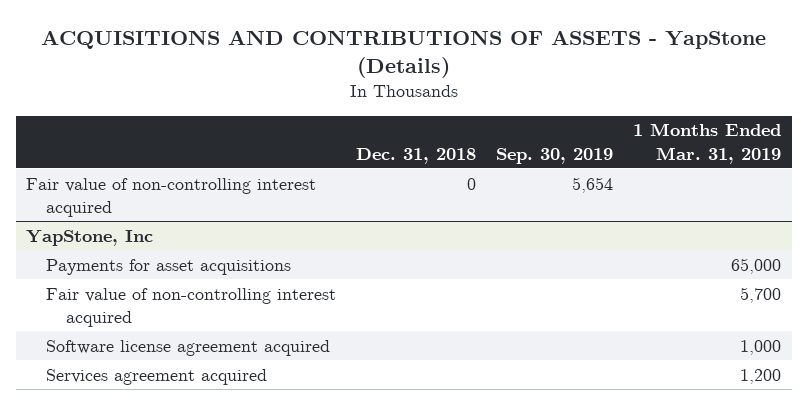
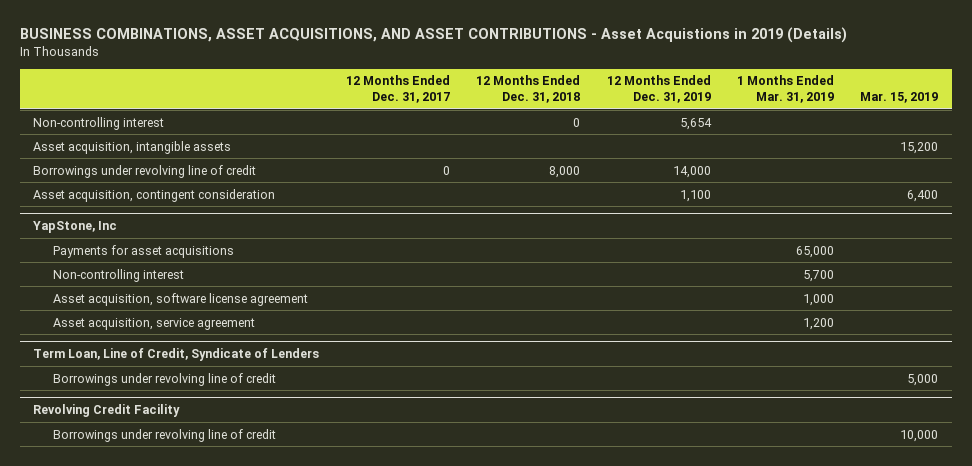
- ACQUISITIONS AND CONTRIBUTIONS OF ASSETS - YapStone (Details)
+ BUSINESS COMBINATIONS, ASSET ACQUISITIONS, AND ASSET CONTRIBUTIONS - Asset Acquistions in 2019 (Details)
- | Dec. 31, 2018 | Sep. 30, 2019 | 1 Months Ended Mar. 31, 2019
+ | 12 Months Ended Dec. 31, 2017 | 12 Months Ended Dec. 31, 2018 | 12 Months Ended Dec. 31, 2019 | 1 Months Ended Mar. 31, 2019 | Mar. 15, 2019
- Fair value of non-controlling interest acquired | 0 | 5,654 |
+ Non-controlling interest | | 0 | 5,654 | |
+ Asset acquisition, intangible assets | | | | | 15,200
+ Borrowings under revolving line of credit | 0 | 8,000 | 14,000 | |
+ Asset acquisition, contingent consideration | | | 1,100 | | 6,400
@ YapStone, Inc
- Fair value of non-controlling interest acquired | | | 5,700
- Software license agreement acquired | | | 1,000
- Services agreement acquired | | | 1,200
+ Non-controlling interest | | | | 5,700 |
+ Asset acquisition, software license agreement | | | | 1,000 |
+ Asset acquisition, service agreement | | | | 1,200 |
+ Term Loan, Line of Credit, Syndicate of Lenders
+ Borrowings under revolving line of credit | | | | | 5,000
+ Revolving Credit Facility
+ Borrowings under revolving line of credit | | | | | 10,000

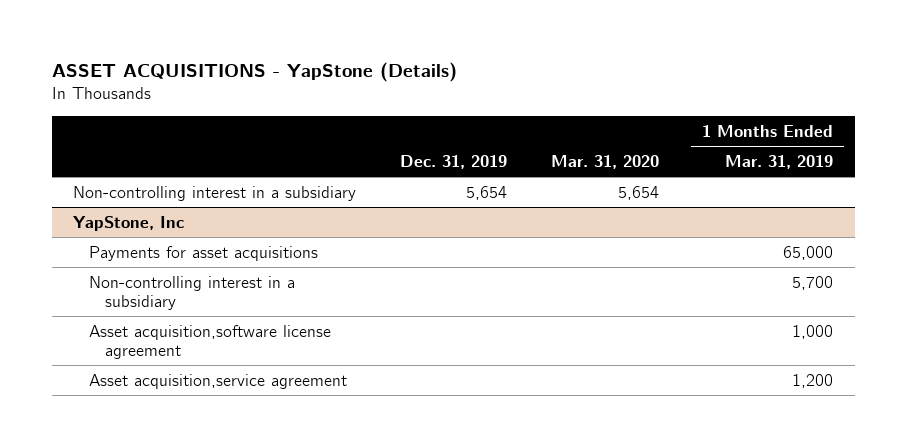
- BUSINESS COMBINATIONS, ASSET ACQUISITIONS, AND ASSET CONTRIBUTIONS - Asset Acquistions in 2019 (Details)
+ ASSET ACQUISITIONS - YapStone (Details)
- | 12 Months Ended Dec. 31, 2017 | 12 Months Ended Dec. 31, 2018 | 12 Months Ended Dec. 31, 2019 | 1 Months Ended Mar. 31, 2019 | Mar. 15, 2019
+ | Dec. 31, 2019 | Mar. 31, 2020 | 1 Months Ended Mar. 31, 2019
- Non-controlling interest | | 0 | 5,654 | |
- Asset acquisition, intangible assets | | | | | 15,200
- Borrowings under revolving line of credit | 0 | 8,000 | 14,000 | |
- Asset acquisition, contingent consideration | | | 1,100 | | 6,400
+ Non-controlling interest in a subsidiary | 5,654 | 5,654 |
@ YapStone, Inc
- Non-controlling interest | | | | 5,700 |
- Asset acquisition, software license agreement | | | | 1,000 |
- Asset acquisition, service agreement | | | | 1,200 |
- Term Loan, Line of Credit, Syndicate of Lenders
- Borrowings under revolving line of credit | | | | | 5,000
- Revolving Credit Facility
- Borrowings under revolving line of credit | | | | | 10,000
@ YapStone, Inc
+ Non-controlling interest in a subsidiary | | | 5,700
+ Asset acquisition,software license agreement | | | 1,000
+ Asset acquisition,service agreement | | | 1,200

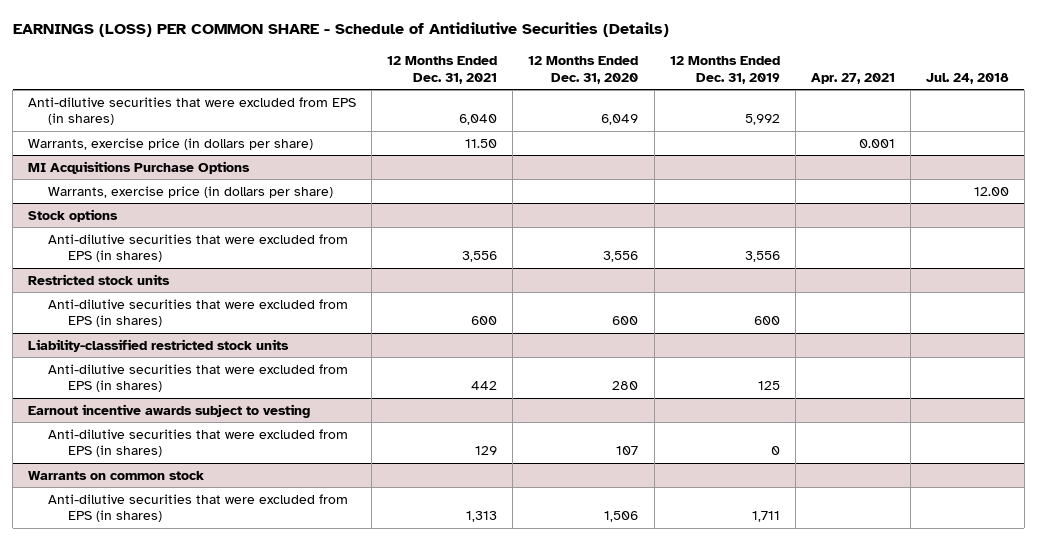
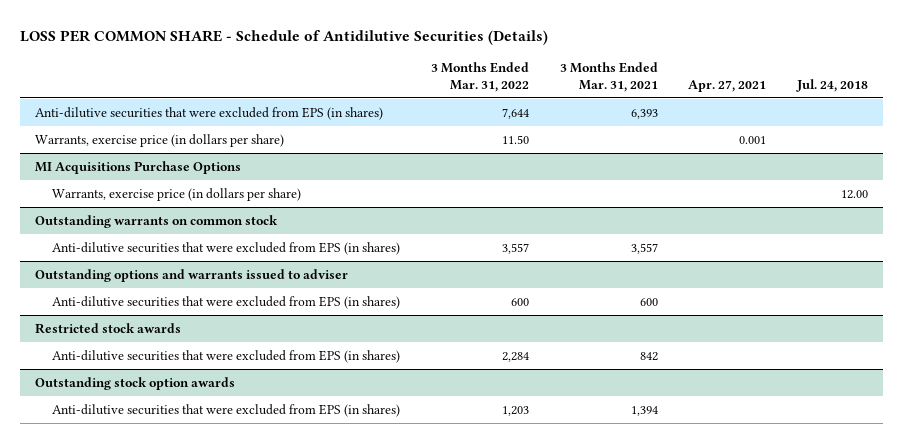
- EARNINGS (LOSS) PER COMMON SHARE - Schedule of Antidilutive Securities (Details)
+ LOSS PER COMMON SHARE - Schedule of Antidilutive Securities (Details)
- | 12 Months Ended Dec. 31, 2021 | 12 Months Ended Dec. 31, 2020 | 12 Months Ended Dec. 31, 2019 | Apr. 27, 2021 | Jul. 24, 2018
+ | 3 Months Ended Mar. 31, 2022 | 3 Months Ended Mar. 31, 2021 | Apr. 27, 2021 | Jul. 24, 2018
- Stock options
+ Outstanding warrants on common stock
- Restricted stock units
+ Outstanding options and warrants issued to adviser
- Liability-classified restricted stock units
+ Restricted stock awards
- Earnout incentive awards subject to vesting
- Anti-dilutive securities that were excluded from EPS (in shares) | 129 | 107 | 0 | |
- Warrants on common stock
+ Outstanding stock option awards

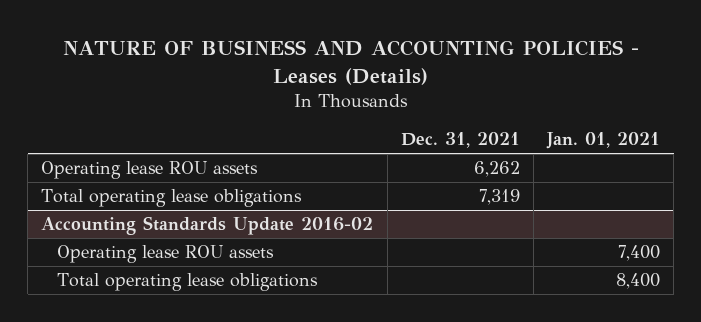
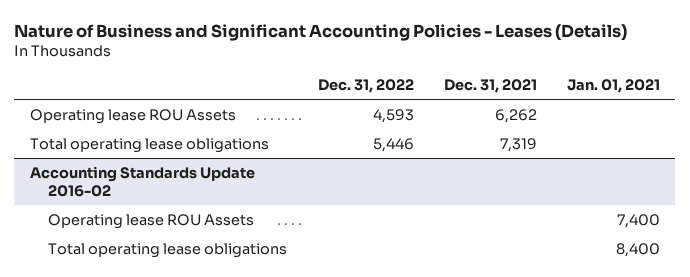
- NATURE OF BUSINESS AND ACCOUNTING POLICIES - Leases (Details)
+ Nature of Business and Significant Accounting Policies - Leases (Details)
- | Dec. 31, 2021 | Jan. 01, 2021
+ | Dec. 31, 2022 | Dec. 31, 2021 | Jan. 01, 2021
- Operating lease ROU assets | 6,262 |
+ Operating lease ROU Assets | 4,593 | 6,262 |
@ Accounting Standards Update 2016-02
- Operating lease ROU assets | | 7,400
+ Operating lease ROU Assets | | | 7,400

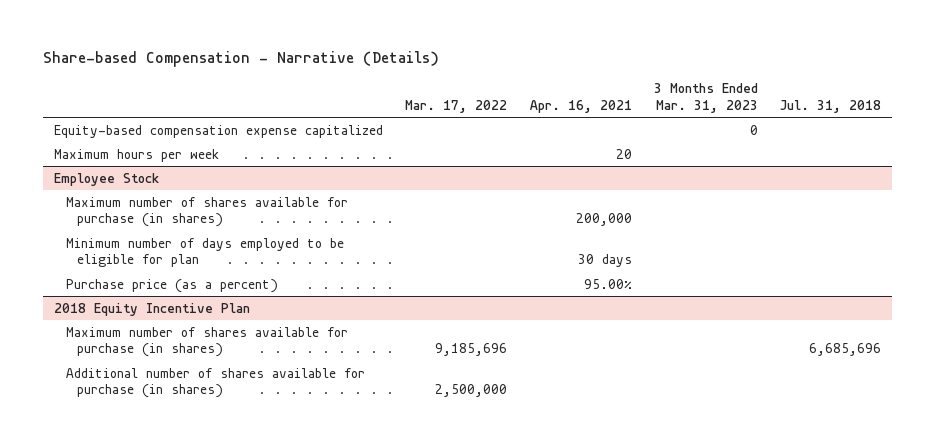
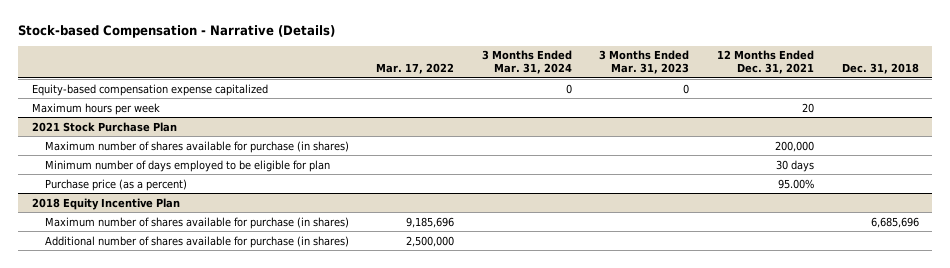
- Share-based Compensation - Narrative (Details)
+ Stock-based Compensation - Narrative (Details)
- | Mar. 17, 2022 | Apr. 16, 2021 | 3 Months Ended Mar. 31, 2023 | Jul. 31, 2018
+ | Mar. 17, 2022 | 3 Months Ended Mar. 31, 2024 | 3 Months Ended Mar. 31, 2023 | 12 Months Ended Dec. 31, 2021 | Dec. 31, 2018
- Employee Stock
+ 2021 Stock Purchase Plan

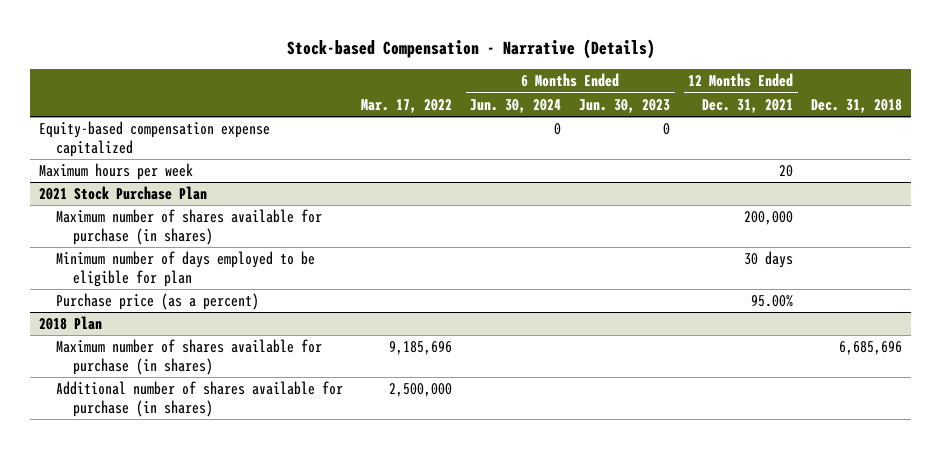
- | Mar. 17, 2022 | 3 Months Ended Mar. 31, 2024 | 3 Months Ended Mar. 31, 2023 | 12 Months Ended Dec. 31, 2021 | Dec. 31, 2018
+ | Mar. 17, 2022 | 6 Months Ended Jun. 30, 2024 | 6 Months Ended Jun. 30, 2023 | 12 Months Ended Dec. 31, 2021 | Dec. 31, 2018
- 2018 Equity Incentive Plan
+ 2018 Plan

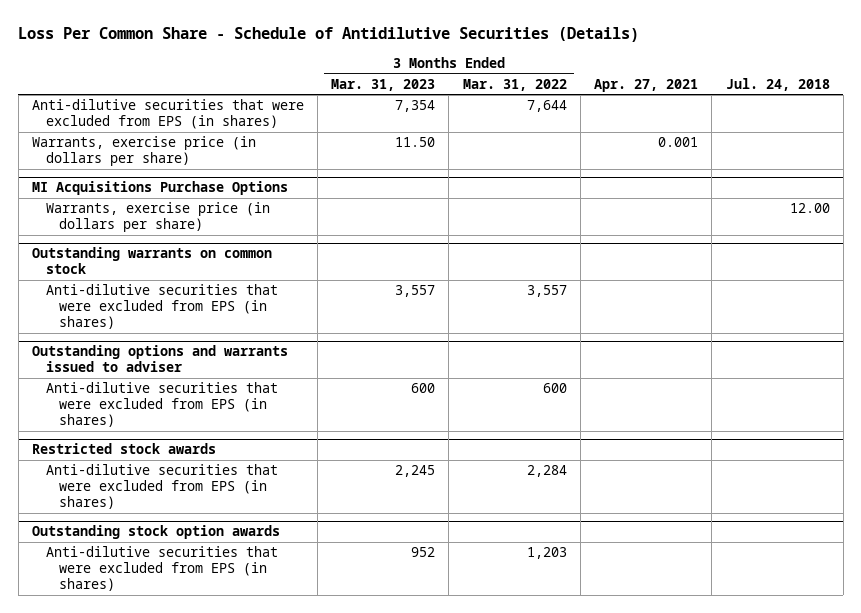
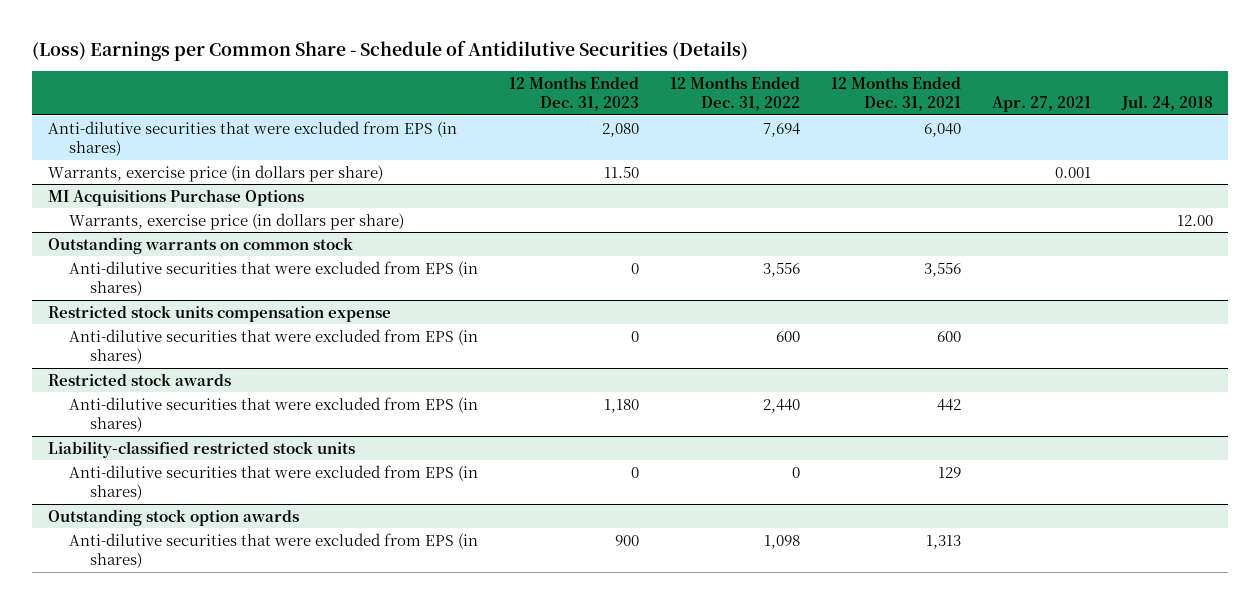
- Loss Per Common Share - Schedule of Antidilutive Securities (Details)
+ (Loss) Earnings per Common Share - Schedule of Antidilutive Securities (Details)
- | 3 Months Ended Mar. 31, 2023 | 3 Months Ended Mar. 31, 2022 | Apr. 27, 2021 | Jul. 24, 2018
+ | 12 Months Ended Dec. 31, 2023 | 12 Months Ended Dec. 31, 2022 | 12 Months Ended Dec. 31, 2021 | Apr. 27, 2021 | Jul. 24, 2018
- Outstanding options and warrants issued to adviser
+ Restricted stock units compensation expense
+ Liability-classified restricted stock units
+ Anti-dilutive securities that were excluded from EPS (in shares) | 0 | 0 | 129 | |

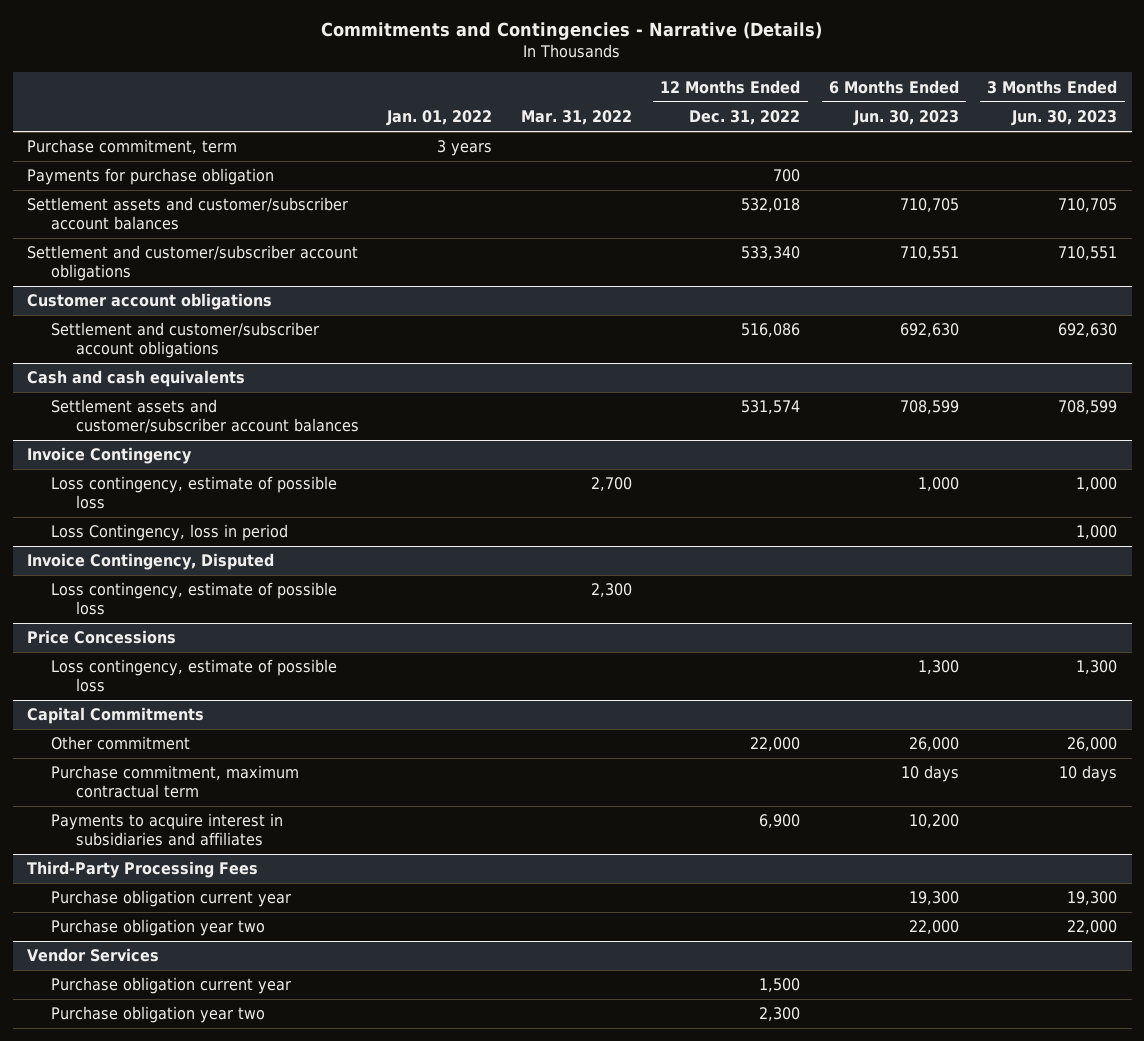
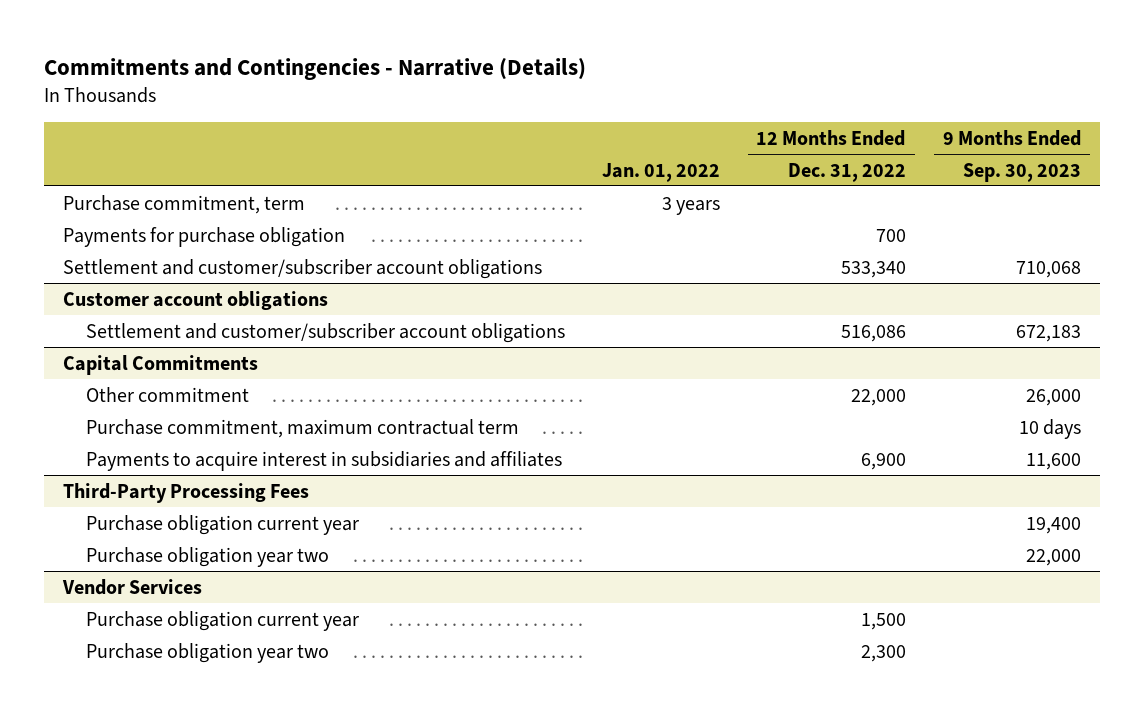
- | Jan. 01, 2022 | Mar. 31, 2022 | 12 Months Ended Dec. 31, 2022 | 6 Months Ended Jun. 30, 2023 | 3 Months Ended Jun. 30, 2023
+ | Jan. 01, 2022 | 12 Months Ended Dec. 31, 2022 | 9 Months Ended Sep. 30, 2023
- Settlement assets and customer/subscriber account balances | | | 532,018 | 710,705 | 710,705
- Cash and cash equivalents
- Settlement assets and customer/subscriber account balances | | | 531,574 | 708,599 | 708,599
- Invoice Contingency
- Loss contingency, estimate of possible loss | | 2,700 | | 1,000 | 1,000
- Loss Contingency, loss in period | | | | | 1,000
- Invoice Contingency, Disputed
- Loss contingency, estimate of possible loss | | 2,300 | | |
- Price Concessions
- Loss contingency, estimate of possible loss | | | | 1,300 | 1,300

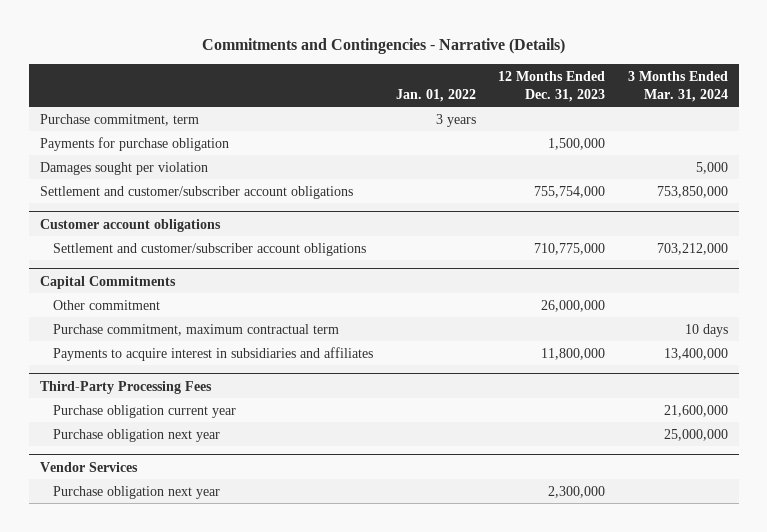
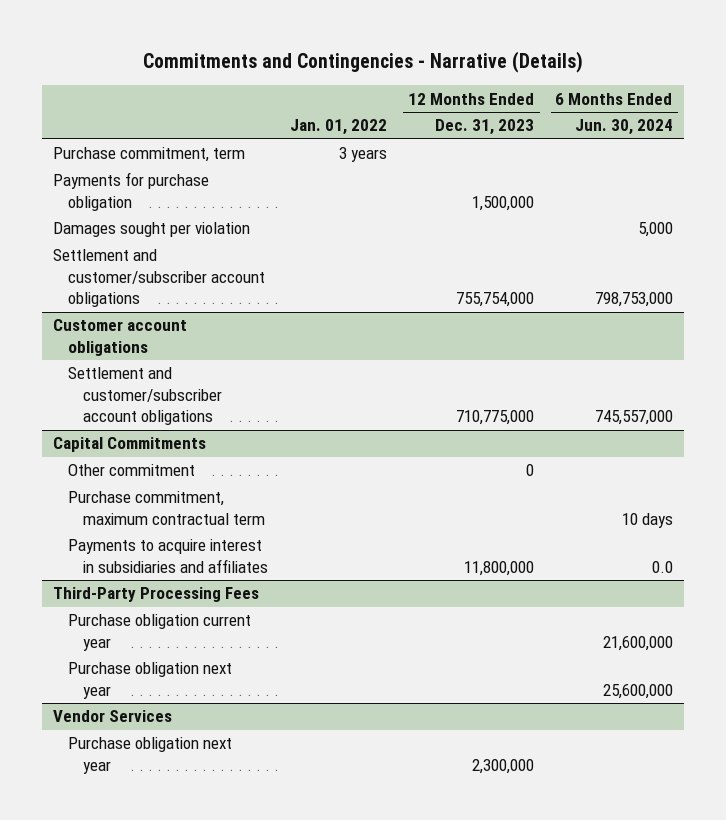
- | Jan. 01, 2022 | 12 Months Ended Dec. 31, 2023 | 3 Months Ended Mar. 31, 2024
+ | Jan. 01, 2022 | 12 Months Ended Dec. 31, 2023 | 6 Months Ended Jun. 30, 2024
@ Capital Commitments
- Other commitment | | 26,000,000 |
+ Other commitment | | 0 |

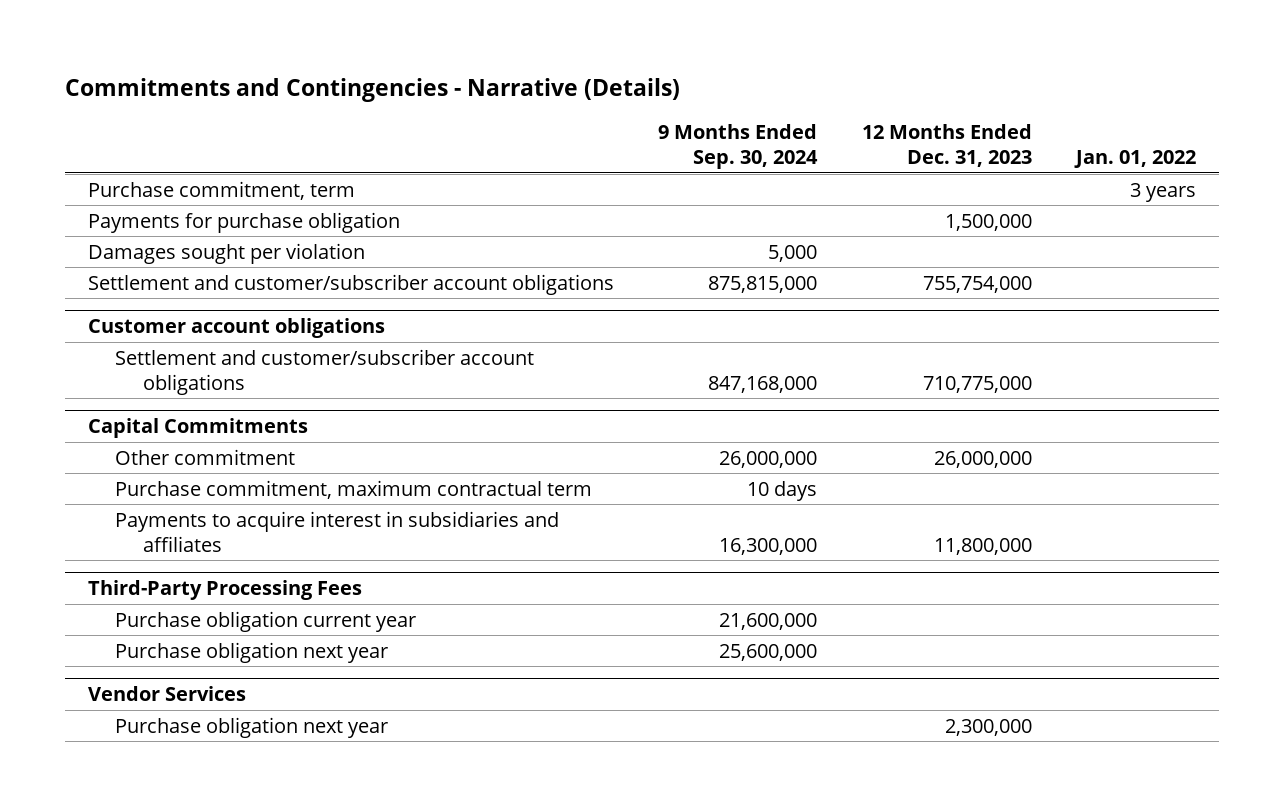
- | Jan. 01, 2022 | 12 Months Ended Dec. 31, 2023 | 6 Months Ended Jun. 30, 2024
+ | 9 Months Ended Sep. 30, 2024 | 12 Months Ended Dec. 31, 2023 | Jan. 01, 2022
@ Capital Commitments
- Other commitment | | 0 |
+ Other commitment | 26,000,000 | 26,000,000 |

